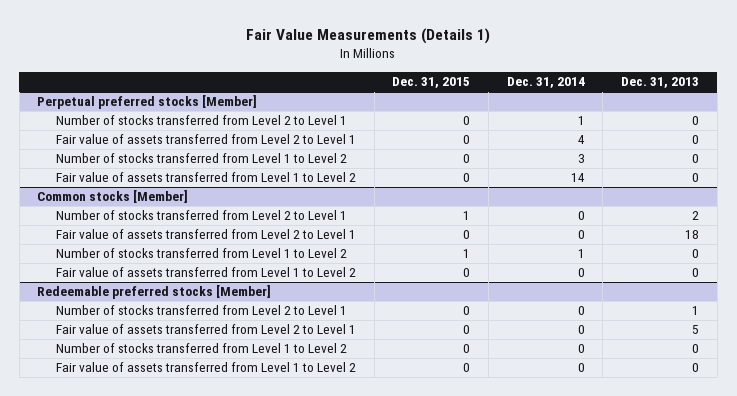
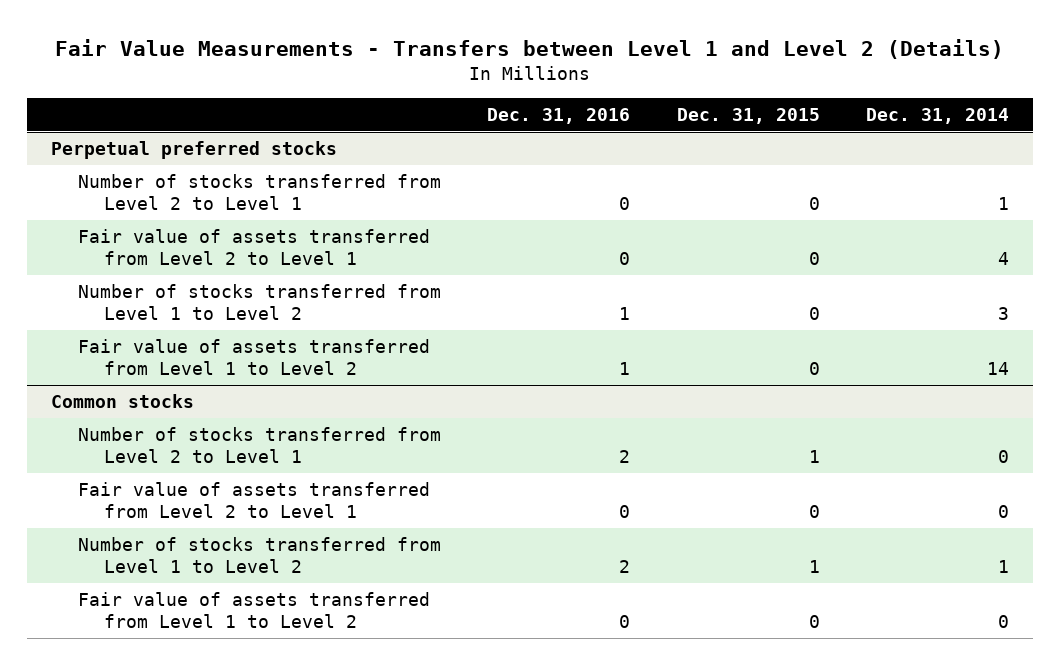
- Fair Value Measurements (Details 1)
+ Fair Value Measurements - Transfers between Level 1 and Level 2 (Details)
- | Dec. 31, 2015 | Dec. 31, 2014 | Dec. 31, 2013
+ | Dec. 31, 2016 | Dec. 31, 2015 | Dec. 31, 2014
- Perpetual preferred stocks [Member]
+ Perpetual preferred stocks
- Common stocks [Member]
+ Common stocks
- Redeemable preferred stocks [Member]
- Number of stocks transferred from Level 2 to Level 1 | 0 | 0 | 1
- Fair value of assets transferred from Level 2 to Level 1 | 0 | 0 | 5
- Number of stocks transferred from Level 1 to Level 2 | 0 | 0 | 0
- Fair value of assets transferred from Level 1 to Level 2 | 0 | 0 | 0

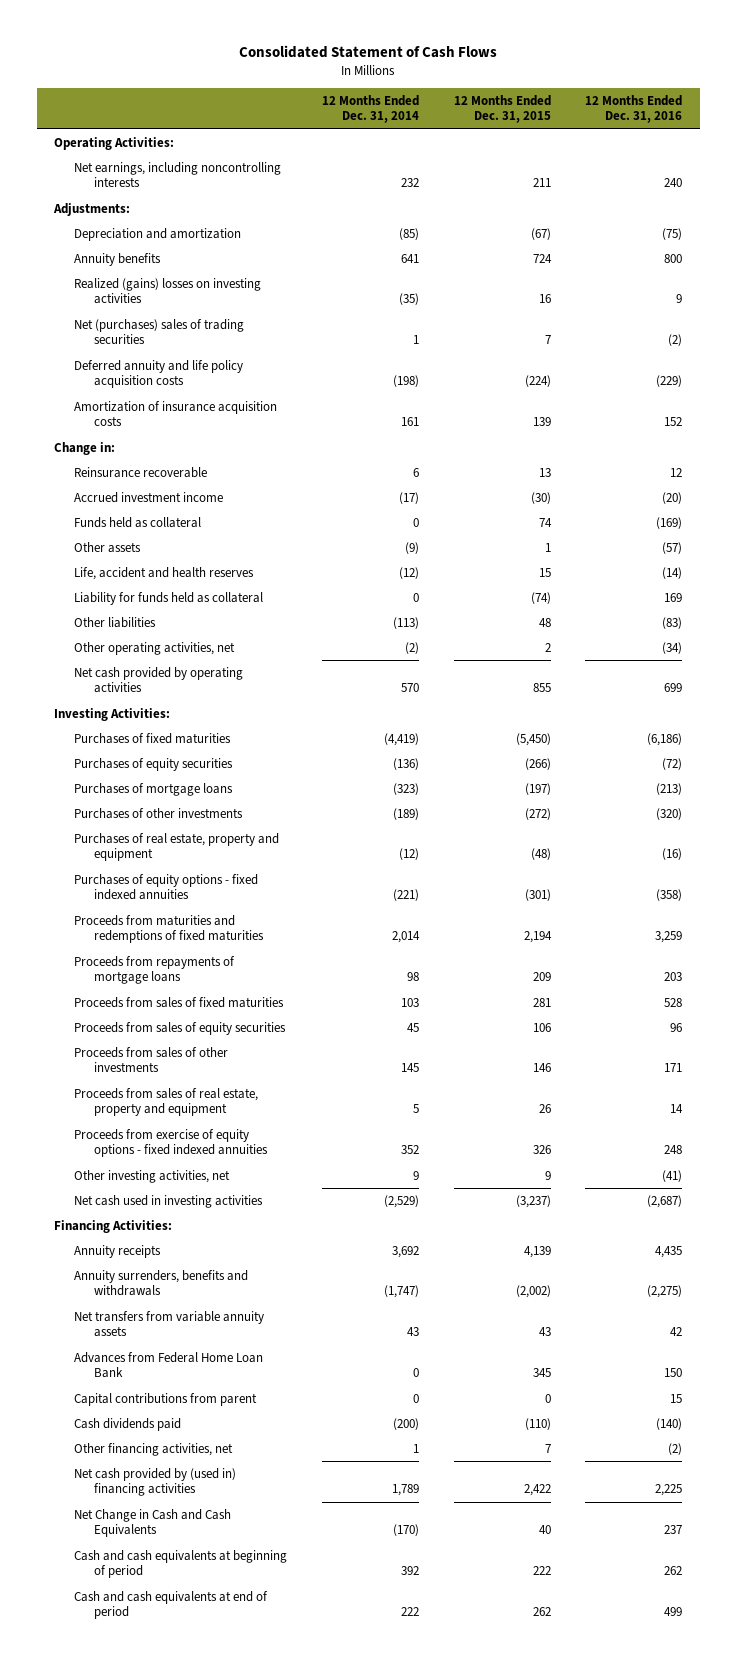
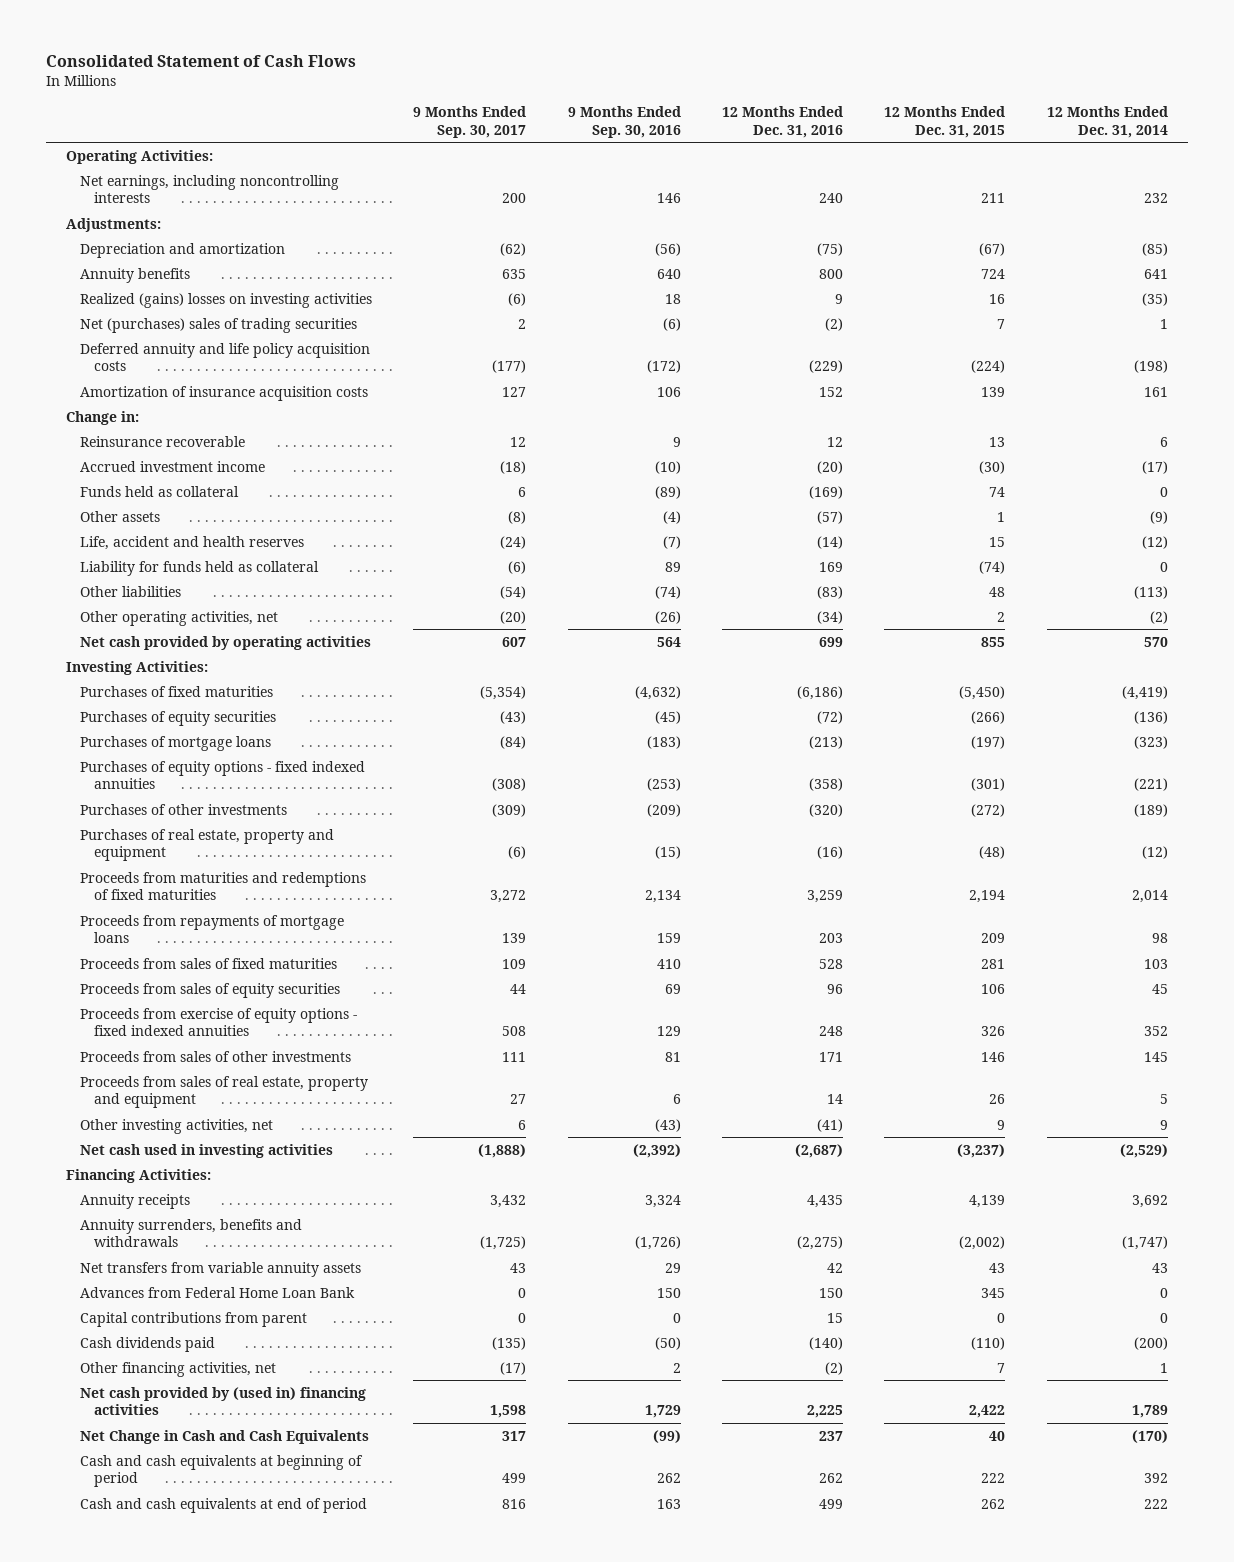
- | 12 Months Ended Dec. 31, 2014 | 12 Months Ended Dec. 31, 2015 | 12 Months Ended Dec. 31, 2016
+ | 9 Months Ended Sep. 30, 2017 | 9 Months Ended Sep. 30, 2016 | 12 Months Ended Dec. 31, 2016 | 12 Months Ended Dec. 31, 2015 | 12 Months Ended Dec. 31, 2014
moved up: Purchases of equity options - fixed indexed annuities | (308) | (253) | (358) | (301) | (221)
moved up: Proceeds from exercise of equity options - fixed indexed annuities | 508 | 129 | 248 | 326 | 352

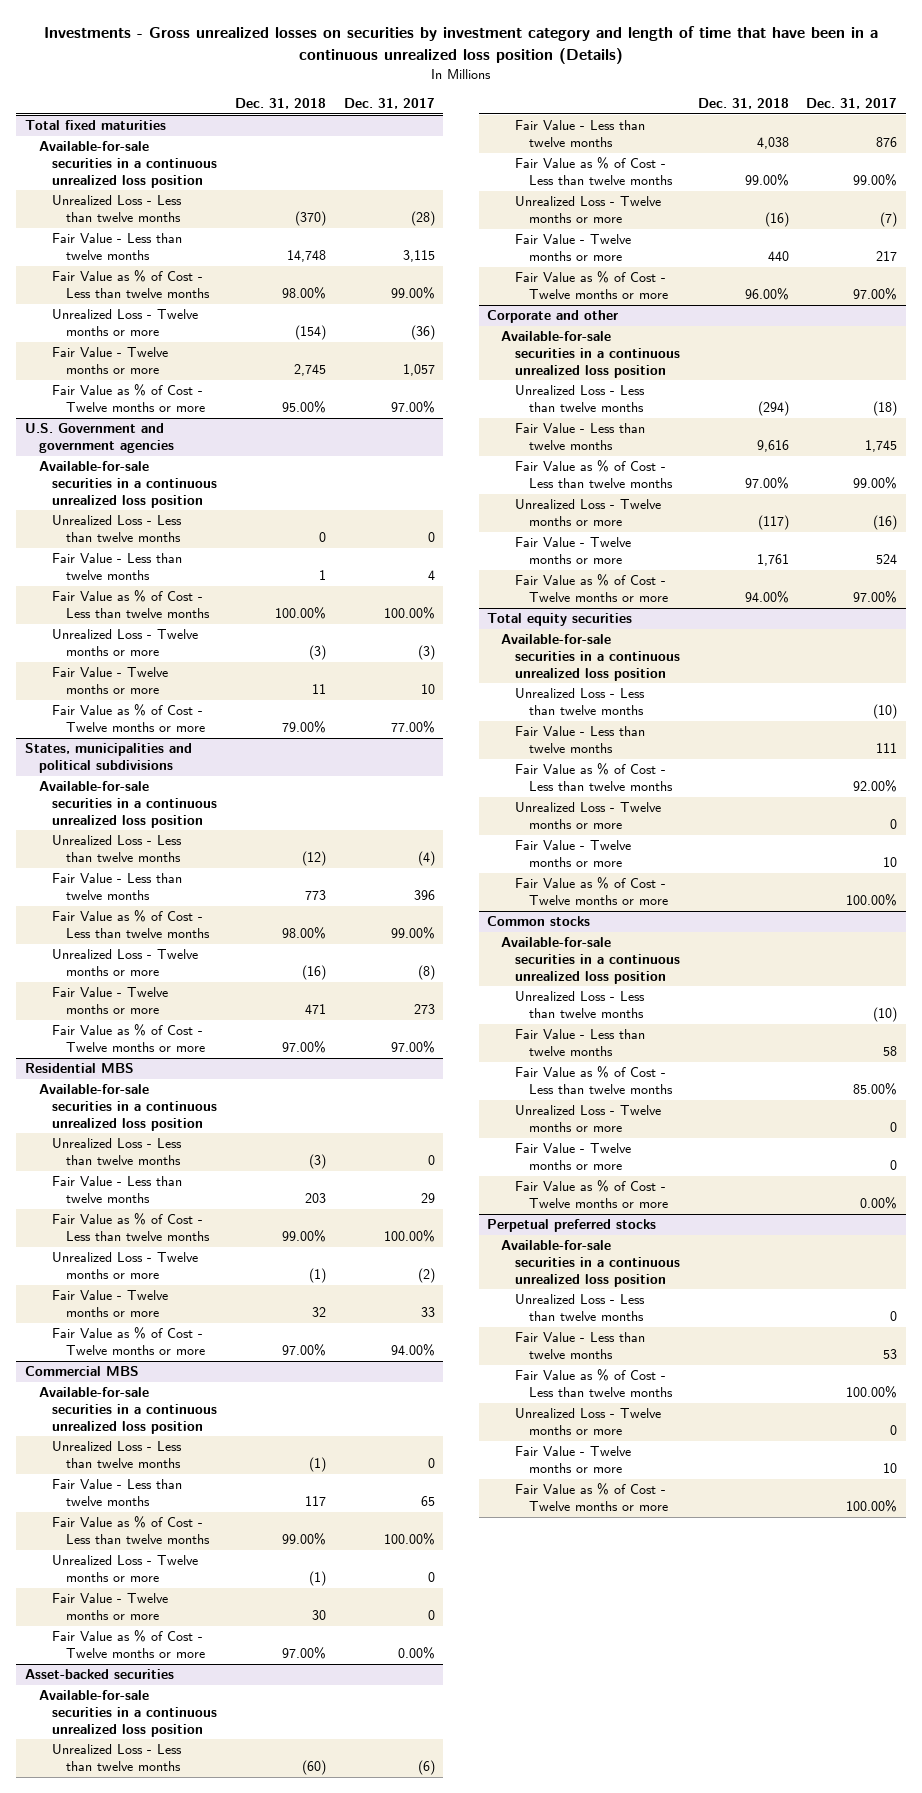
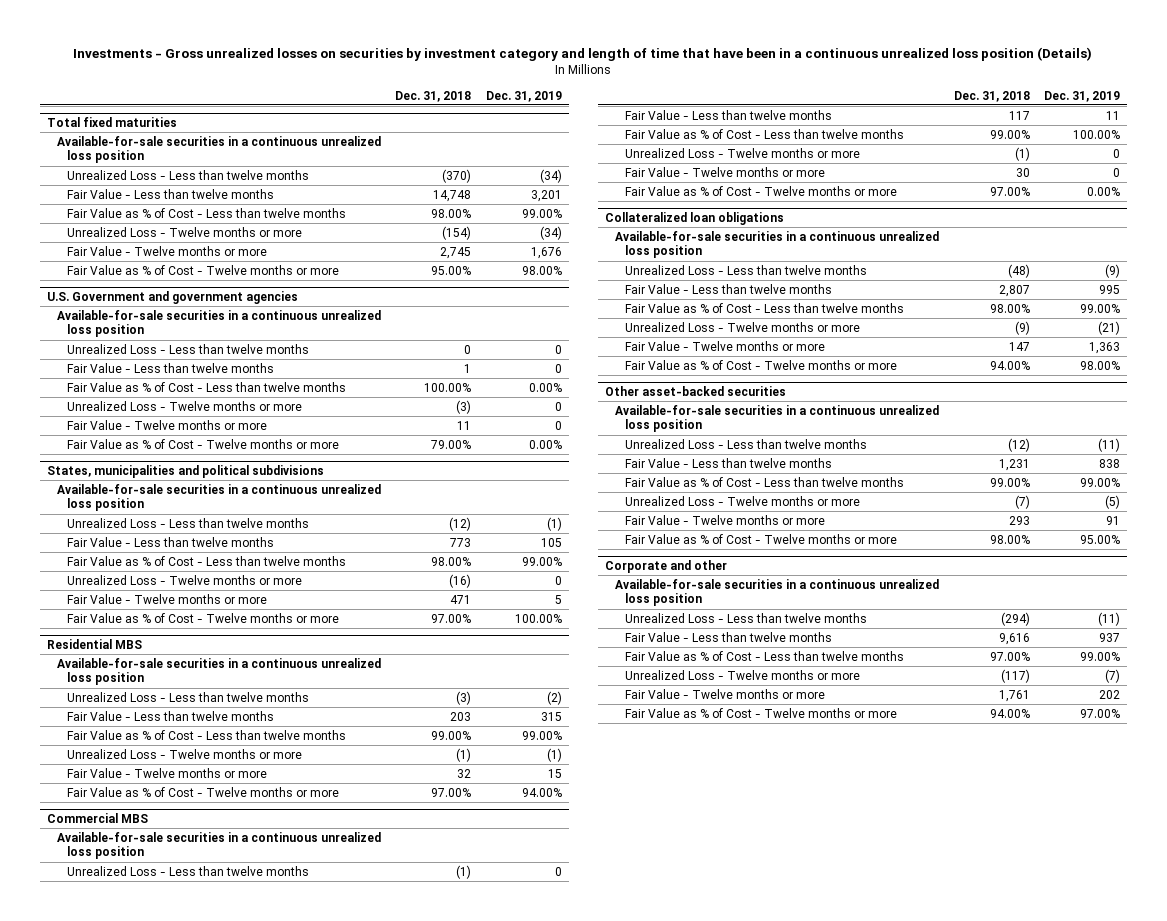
- | Dec. 31, 2018 | Dec. 31, 2017
+ | Dec. 31, 2018 | Dec. 31, 2019
- Asset-backed securities
+ Collateralized loan obligations
- Unrealized Loss - Less than twelve months | (60) | (6)
- Fair Value - Less than twelve months | 4,038 | 876
+ Unrealized Loss - Less than twelve months | (48) | (9)
+ Fair Value - Less than twelve months | 2,807 | 995
+ Fair Value as % of Cost - Less than twelve months | 98.00% | 99.00%
+ Unrealized Loss - Twelve months or more | (9) | (21)
+ Fair Value - Twelve months or more | 147 | 1,363
+ Fair Value as % of Cost - Twelve months or more | 94.00% | 98.00%
+ Other asset-backed securities
+ Available-for-sale securities in a continuous unrealized loss position
+ Unrealized Loss - Less than twelve months | (12) | (11)
+ Fair Value - Less than twelve months | 1,231 | 838
- Unrealized Loss - Twelve months or more | (16) | (7)
- Fair Value - Twelve months or more | 440 | 217
- Fair Value as % of Cost - Twelve months or more | 96.00% | 97.00%
+ Unrealized Loss - Twelve months or more | (7) | (5)
+ Fair Value - Twelve months or more | 293 | 91
+ Fair Value as % of Cost - Twelve months or more | 98.00% | 95.00%
- Total equity securities
- Available-for-sale securities in a continuous unrealized loss position
- Unrealized Loss - Less than twelve months | | (10)
- Fair Value - Less than twelve months | | 111
- Fair Value as % of Cost - Less than twelve months | | 92.00%
- Unrealized Loss - Twelve months or more | | 0
- Fair Value - Twelve months or more | | 10
- Fair Value as % of Cost - Twelve months or more | | 100.00%
- Common stocks
- Available-for-sale securities in a continuous unrealized loss position
- Unrealized Loss - Less than twelve months | | (10)
- Fair Value - Less than twelve months | | 58
- Fair Value as % of Cost - Less than twelve months | | 85.00%
- Unrealized Loss - Twelve months or more | | 0
- Fair Value - Twelve months or more | | 0
- Fair Value as % of Cost - Twelve months or more | | 0.00%
- Perpetual preferred stocks
- Available-for-sale securities in a continuous unrealized loss position
- Unrealized Loss - Less than twelve months | | 0
- Fair Value - Less than twelve months | | 53
- Fair Value as % of Cost - Less than twelve months | | 100.00%
- Unrealized Loss - Twelve months or more | | 0
- Fair Value - Twelve months or more | | 10
- Fair Value as % of Cost - Twelve months or more | | 100.00%

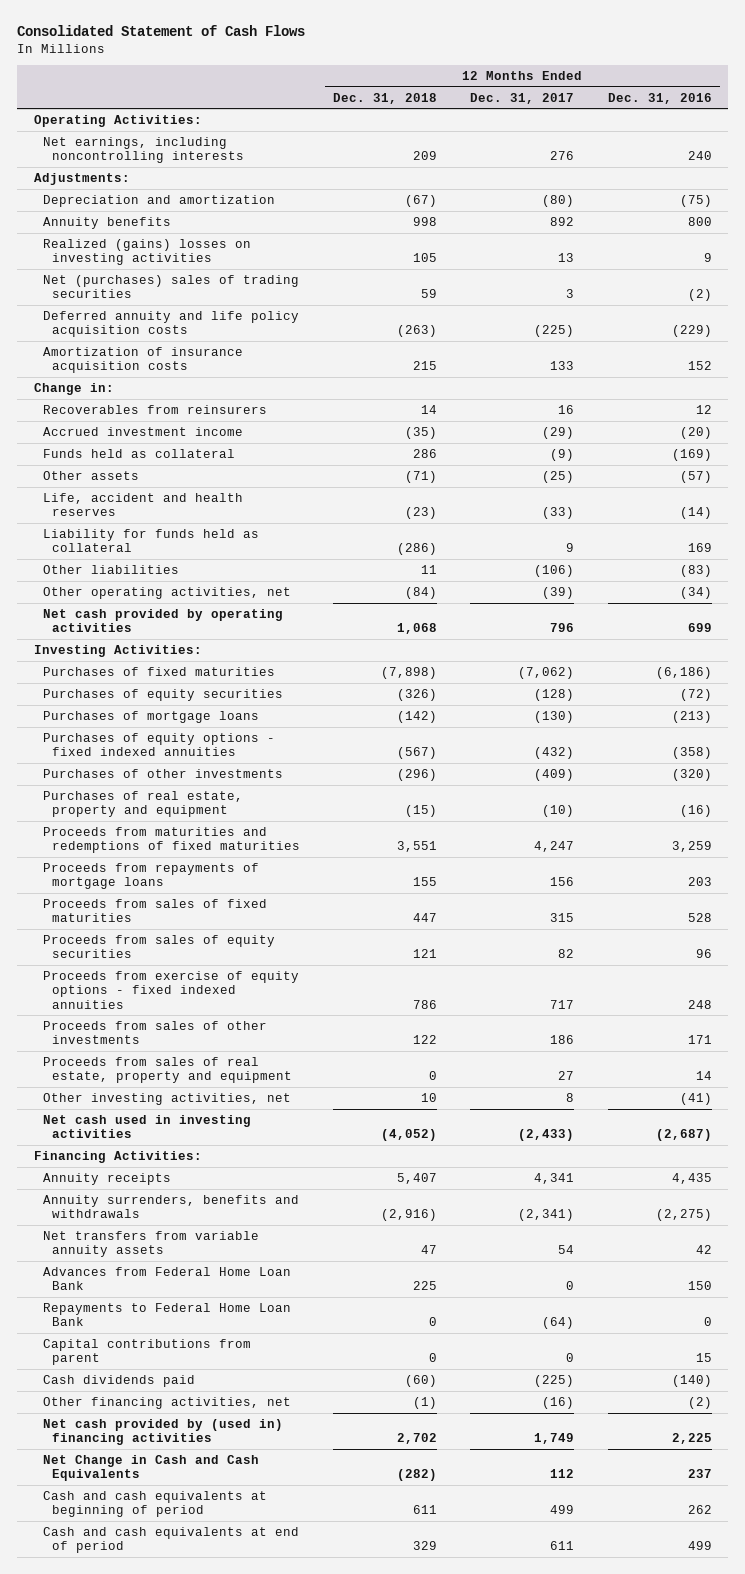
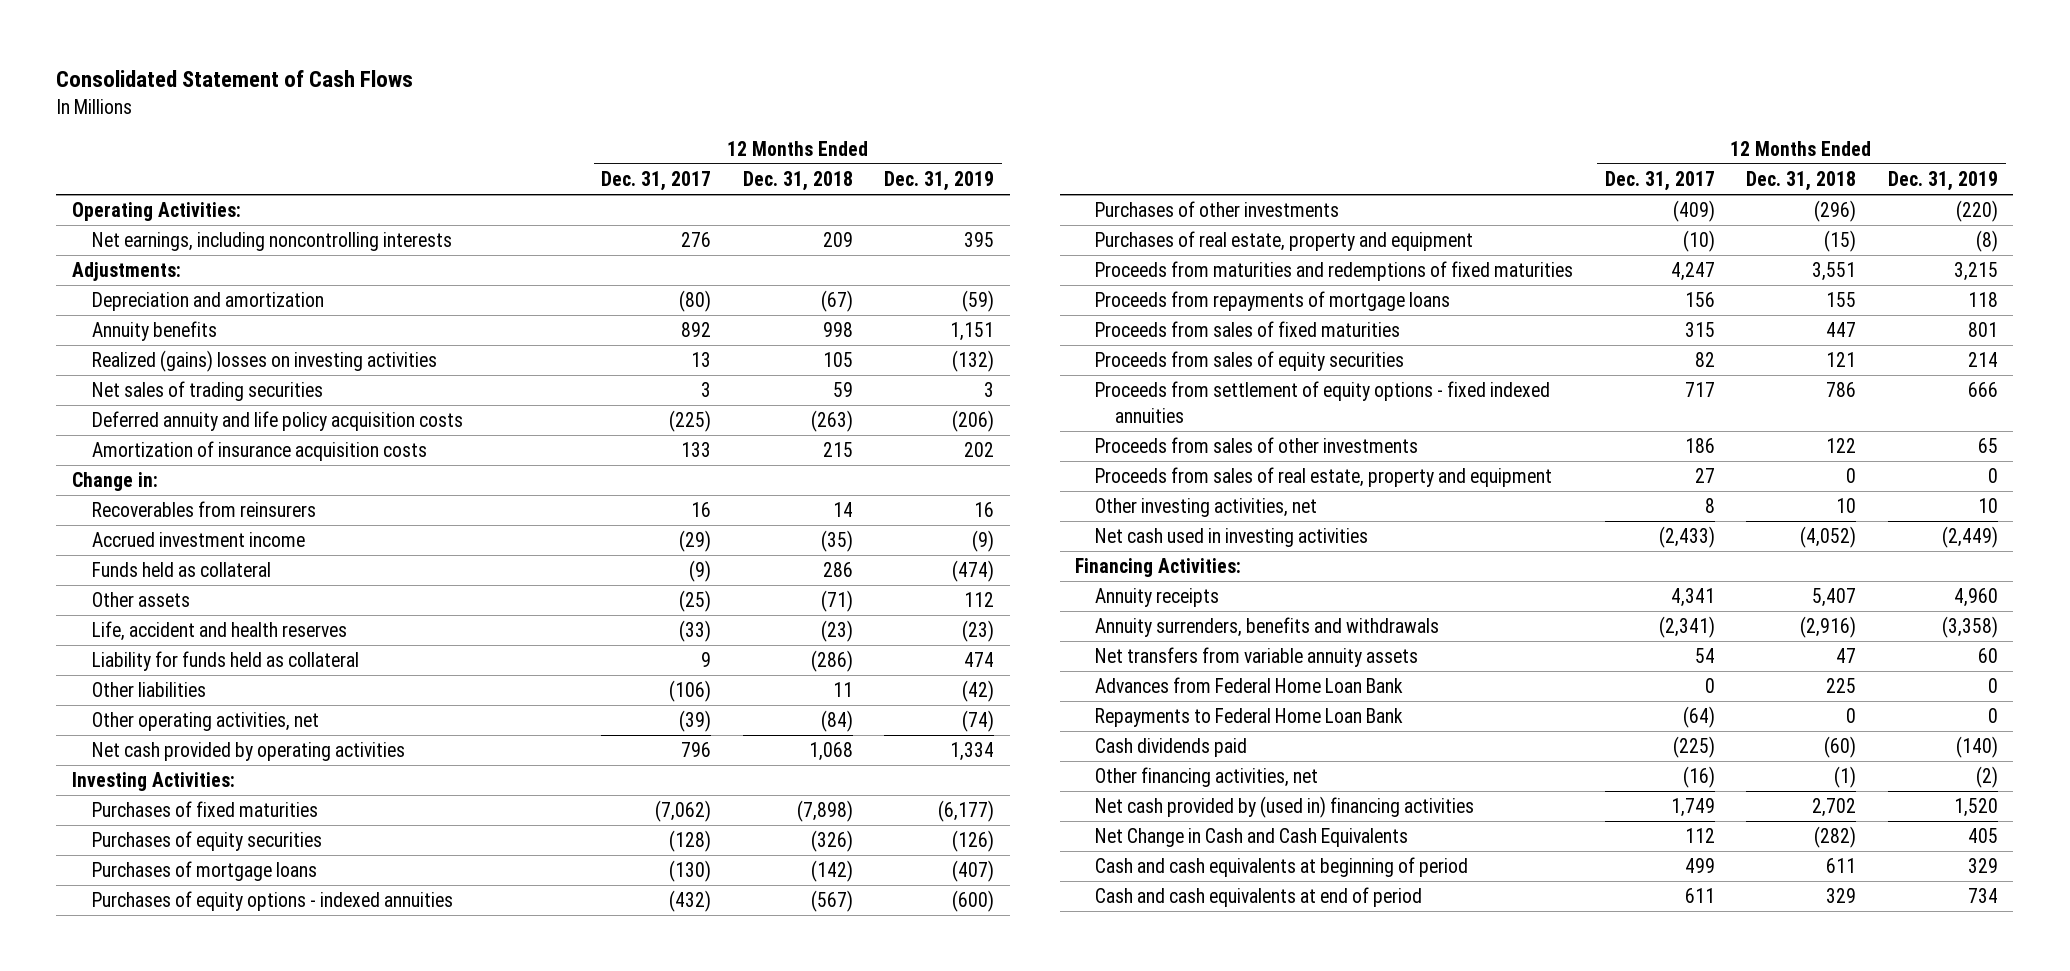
- | 12 Months Ended Dec. 31, 2018 | 12 Months Ended Dec. 31, 2017 | 12 Months Ended Dec. 31, 2016
+ | 12 Months Ended Dec. 31, 2017 | 12 Months Ended Dec. 31, 2018 | 12 Months Ended Dec. 31, 2019
- Net (purchases) sales of trading securities | 59 | 3 | (2)
+ Net sales of trading securities | 3 | 59 | 3
- Purchases of equity options - fixed indexed annuities | (567) | (432) | (358)
+ Purchases of equity options - indexed annuities | (432) | (567) | (600)
- Proceeds from exercise of equity options - fixed indexed annuities | 786 | 717 | 248
+ Proceeds from settlement of equity options - fixed indexed annuities | 717 | 786 | 666
- Capital contributions from parent | 0 | 0 | 15

